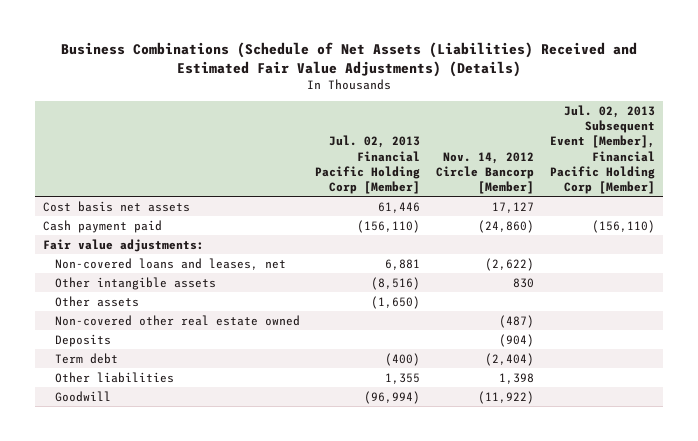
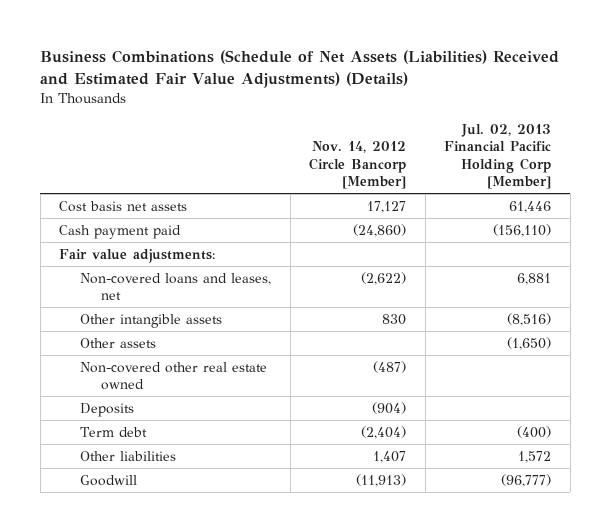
- | Jul. 02, 2013 Financial Pacific Holding Corp [Member] | Nov. 14, 2012 Circle Bancorp [Member] | Jul. 02, 2013 Subsequent Event [Member], Financial Pacific Holding Corp [Member]
+ | Nov. 14, 2012 Circle Bancorp [Member] | Jul. 02, 2013 Financial Pacific Holding Corp [Member]
- Other liabilities | 1,355 | 1,398 |
- Goodwill | (96,994) | (11,922) |
+ Other liabilities | 1,407 | 1,572
+ Goodwill | (11,913) | (96,777)

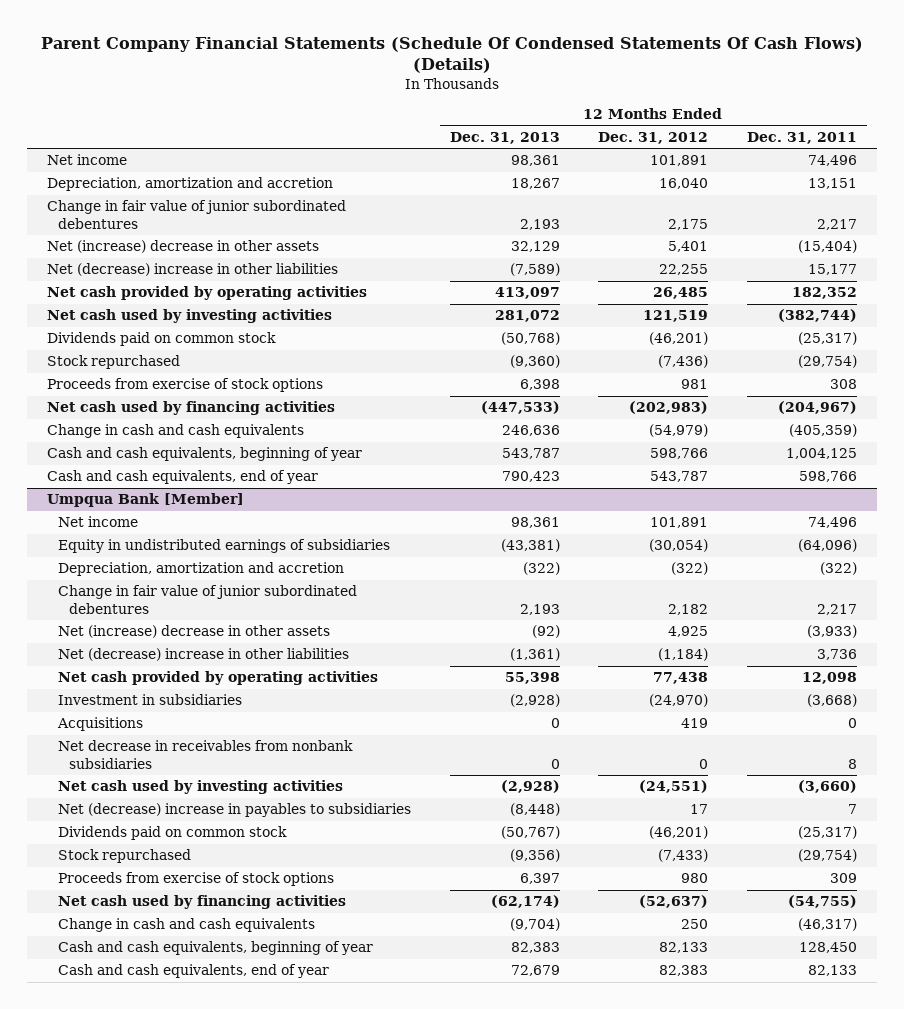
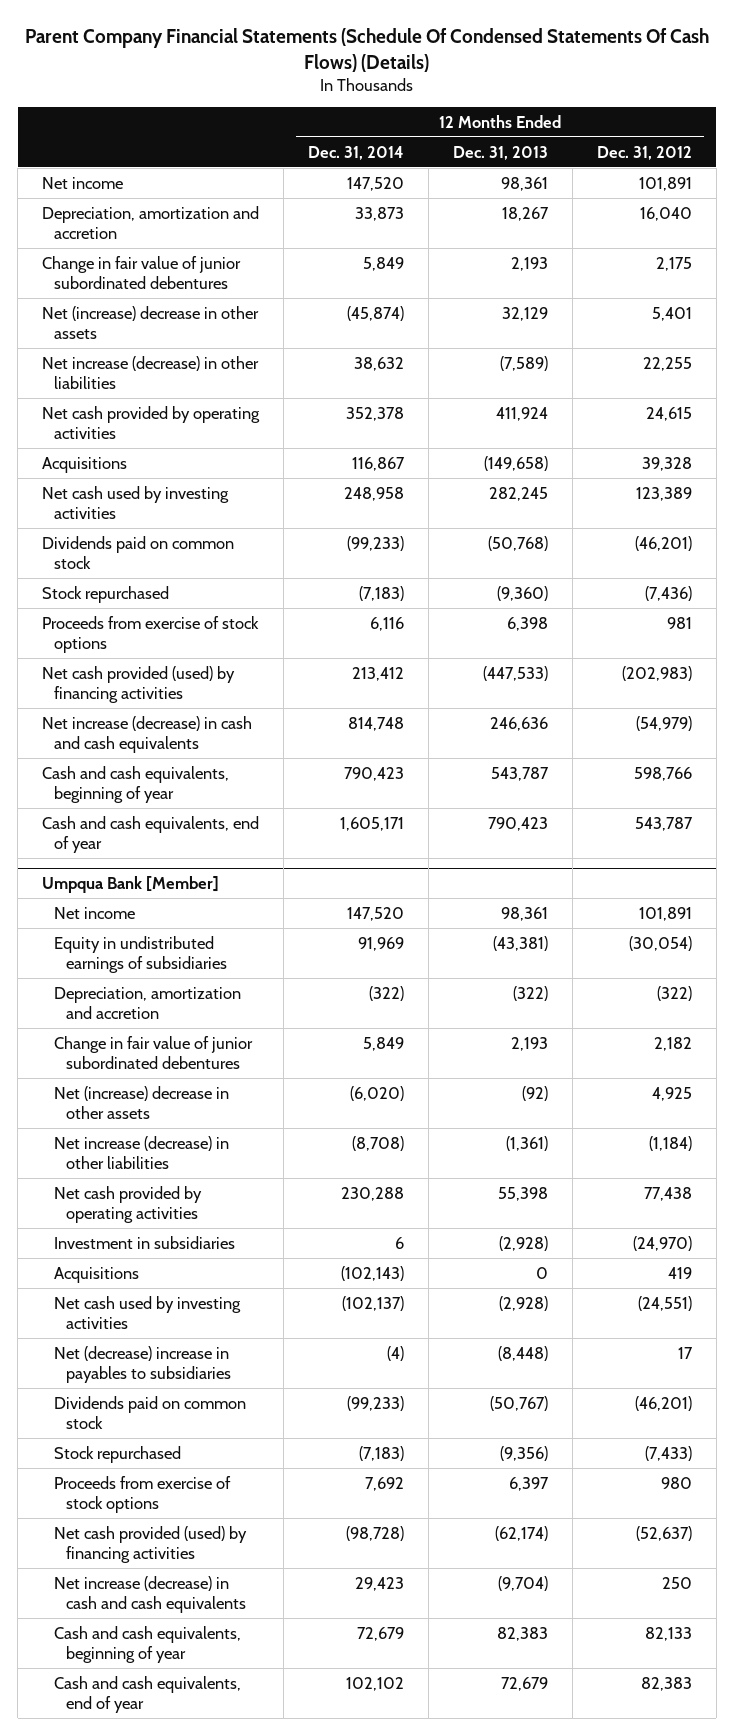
- | 12 Months Ended Dec. 31, 2013 | 12 Months Ended Dec. 31, 2012 | 12 Months Ended Dec. 31, 2011
+ | 12 Months Ended Dec. 31, 2014 | 12 Months Ended Dec. 31, 2013 | 12 Months Ended Dec. 31, 2012
- Net (decrease) increase in other liabilities | (7,589) | 22,255 | 15,177
- Net cash provided by operating activities | 413,097 | 26,485 | 182,352
- Net cash used by investing activities | 281,072 | 121,519 | (382,744)
+ Net increase (decrease) in other liabilities | 38,632 | (7,589) | 22,255
+ Net cash provided by operating activities | 352,378 | 411,924 | 24,615
+ Acquisitions | 116,867 | (149,658) | 39,328
+ Net cash used by investing activities | 248,958 | 282,245 | 123,389
- Net cash used by financing activities | (447,533) | (202,983) | (204,967)
- Change in cash and cash equivalents | 246,636 | (54,979) | (405,359)
+ Net cash provided (used) by financing activities | 213,412 | (447,533) | (202,983)
+ Net increase (decrease) in cash and cash equivalents | 814,748 | 246,636 | (54,979)
@ Umpqua Bank [Member]
- Net (decrease) increase in other liabilities | (1,361) | (1,184) | 3,736
+ Net increase (decrease) in other liabilities | (8,708) | (1,361) | (1,184)
- Net decrease in receivables from nonbank subsidiaries | 0 | 0 | 8
- Net cash used by financing activities | (62,174) | (52,637) | (54,755)
- Change in cash and cash equivalents | (9,704) | 250 | (46,317)
+ Net cash provided (used) by financing activities | (98,728) | (62,174) | (52,637)
+ Net increase (decrease) in cash and cash equivalents | 29,423 | (9,704) | 250

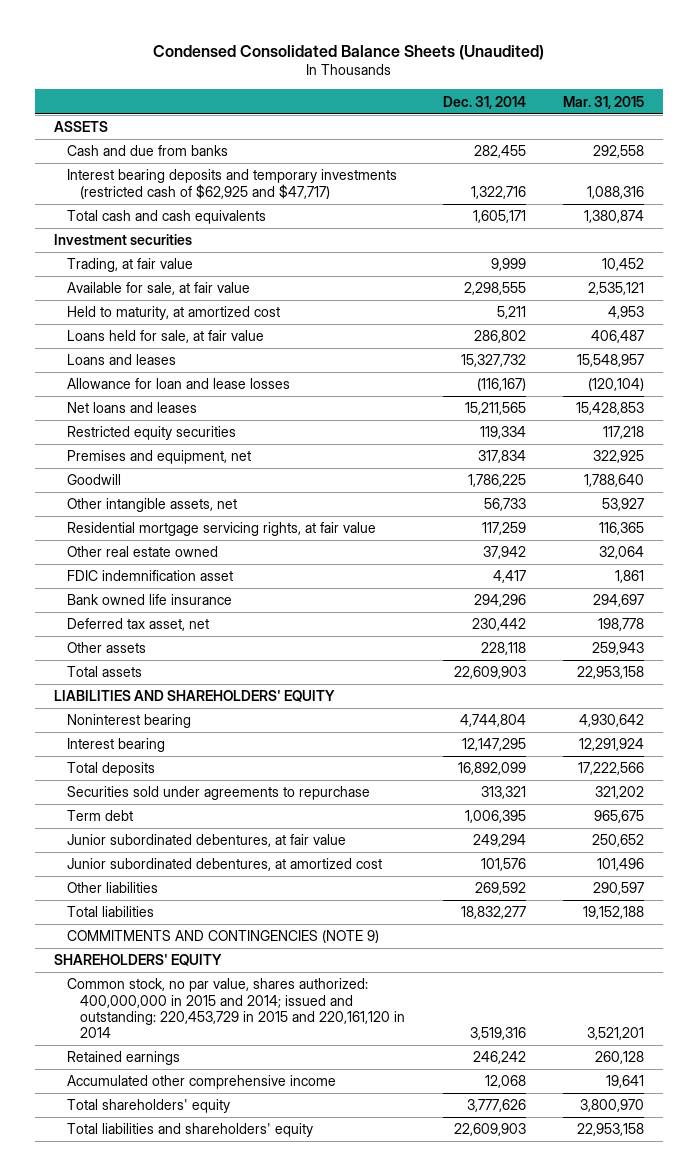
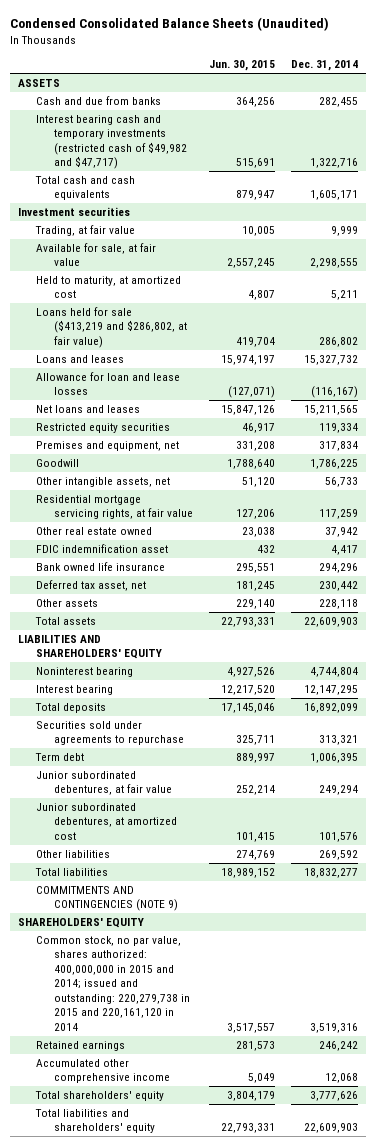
- | Dec. 31, 2014 | Mar. 31, 2015
+ | Jun. 30, 2015 | Dec. 31, 2014
- Interest bearing deposits and temporary investments (restricted cash of $62,925 and $47,717) | 1,322,716 | 1,088,316
+ Interest bearing cash and temporary investments (restricted cash of $49,982 and $47,717) | 515,691 | 1,322,716
- Loans held for sale, at fair value | 286,802 | 406,487
+ Loans held for sale ($413,219 and $286,802, at fair value) | 419,704 | 286,802
- Common stock, no par value, shares authorized: 400,000,000 in 2015 and 2014; issued and outstanding: 220,453,729 in 2015 and 220,161,120 in 2014 | 3,519,316 | 3,521,201
+ Common stock, no par value, shares authorized: 400,000,000 in 2015 and 2014; issued and outstanding: 220,279,738 in 2015 and 220,161,120 in 2014 | 3,517,557 | 3,519,316

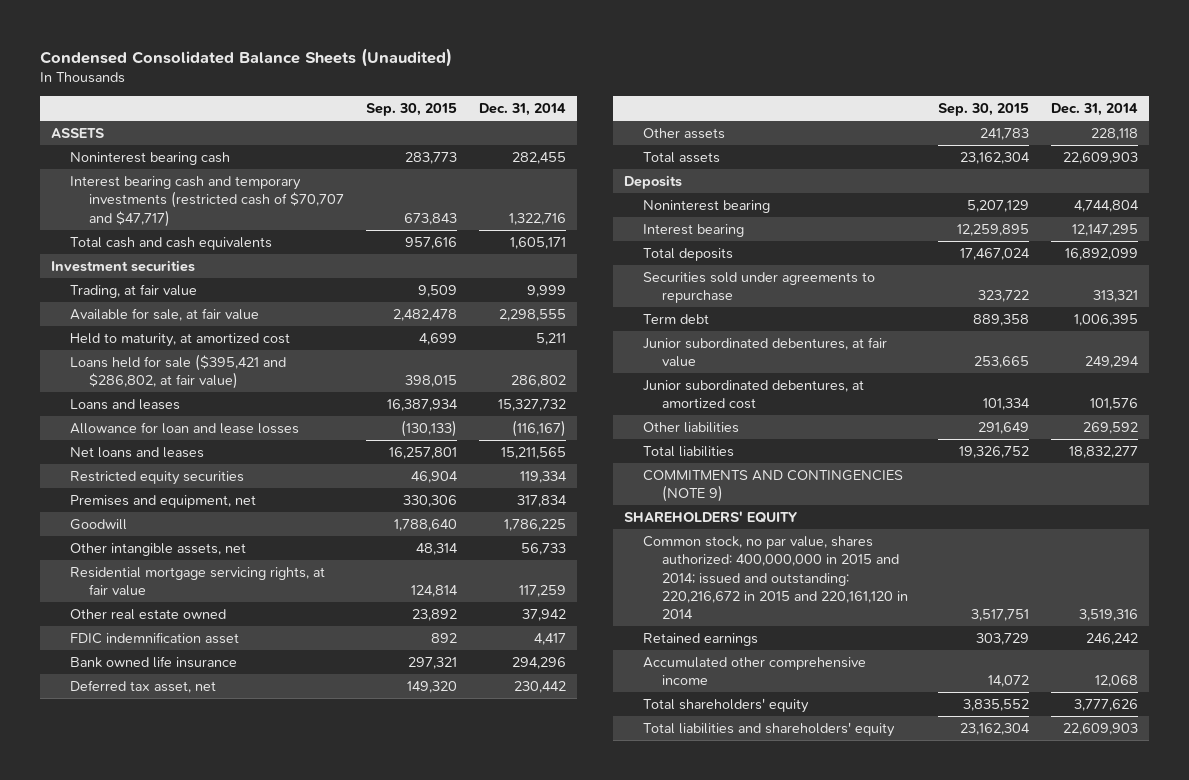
- | Jun. 30, 2015 | Dec. 31, 2014
+ | Sep. 30, 2015 | Dec. 31, 2014
- Cash and due from banks | 364,256 | 282,455
- Interest bearing cash and temporary investments (restricted cash of $49,982 and $47,717) | 515,691 | 1,322,716
+ Noninterest bearing cash | 283,773 | 282,455
+ Interest bearing cash and temporary investments (restricted cash of $70,707 and $47,717) | 673,843 | 1,322,716
- Loans held for sale ($413,219 and $286,802, at fair value) | 419,704 | 286,802
+ Loans held for sale ($395,421 and $286,802, at fair value) | 398,015 | 286,802
- LIABILITIES AND SHAREHOLDERS' EQUITY
+ Deposits
- Common stock, no par value, shares authorized: 400,000,000 in 2015 and 2014; issued and outstanding: 220,279,738 in 2015 and 220,161,120 in 2014 | 3,517,557 | 3,519,316
+ Common stock, no par value, shares authorized: 400,000,000 in 2015 and 2014; issued and outstanding: 220,216,672 in 2015 and 220,161,120 in 2014 | 3,517,751 | 3,519,316

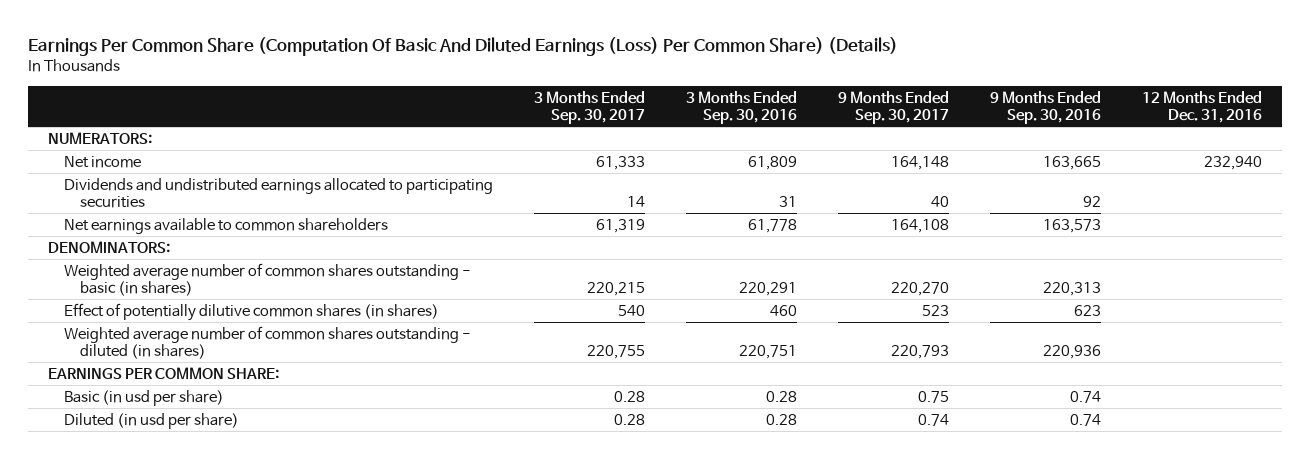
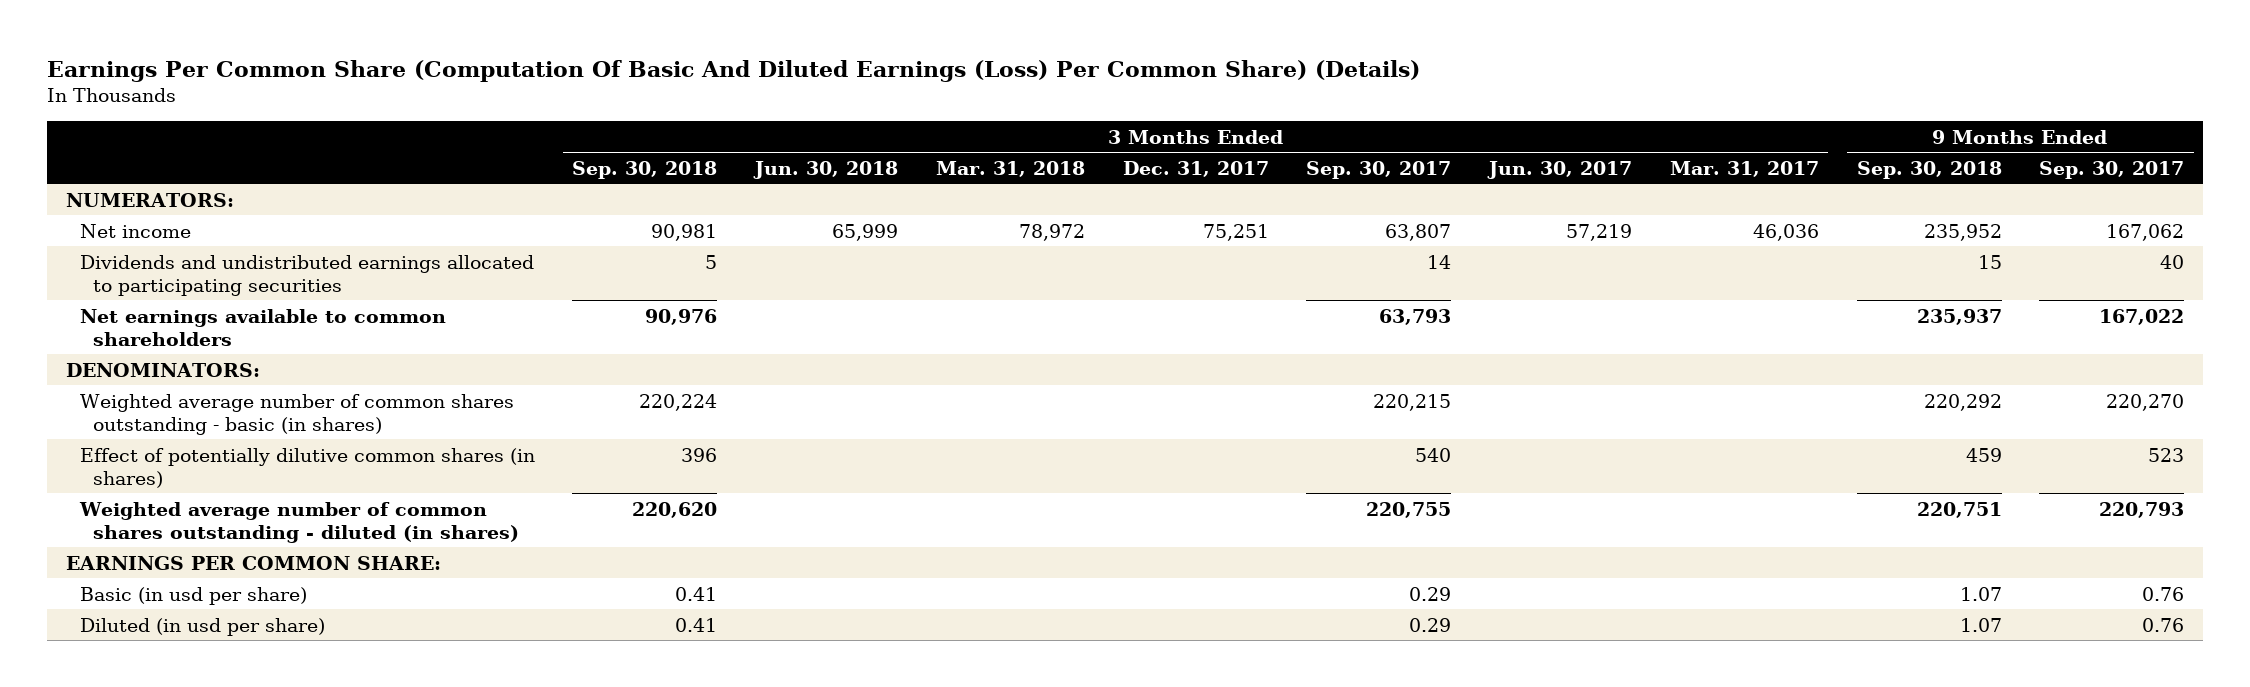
- | 3 Months Ended Sep. 30, 2017 | 3 Months Ended Sep. 30, 2016 | 9 Months Ended Sep. 30, 2017 | 9 Months Ended Sep. 30, 2016 | 12 Months Ended Dec. 31, 2016
+ | 3 Months Ended Sep. 30, 2018 | 3 Months Ended Jun. 30, 2018 | 3 Months Ended Mar. 31, 2018 | 3 Months Ended Dec. 31, 2017 | 3 Months Ended Sep. 30, 2017 | 3 Months Ended Jun. 30, 2017 | 3 Months Ended Mar. 31, 2017 | 9 Months Ended Sep. 30, 2018 | 9 Months Ended Sep. 30, 2017
- Net income | 61,333 | 61,809 | 164,148 | 163,665 | 232,940
+ Net income | 90,981 | 65,999 | 78,972 | 75,251 | 63,807 | 57,219 | 46,036 | 235,952 | 167,062
- Net earnings available to common shareholders | 61,319 | 61,778 | 164,108 | 163,573 |
+ Net earnings available to common shareholders | 90,976 | | | | 63,793 | | | 235,937 | 167,022
- Basic (in usd per share) | 0.28 | 0.28 | 0.75 | 0.74 |
- Diluted (in usd per share) | 0.28 | 0.28 | 0.74 | 0.74 |
+ Basic (in usd per share) | 0.41 | | | | 0.29 | | | 1.07 | 0.76
+ Diluted (in usd per share) | 0.41 | | | | 0.29 | | | 1.07 | 0.76

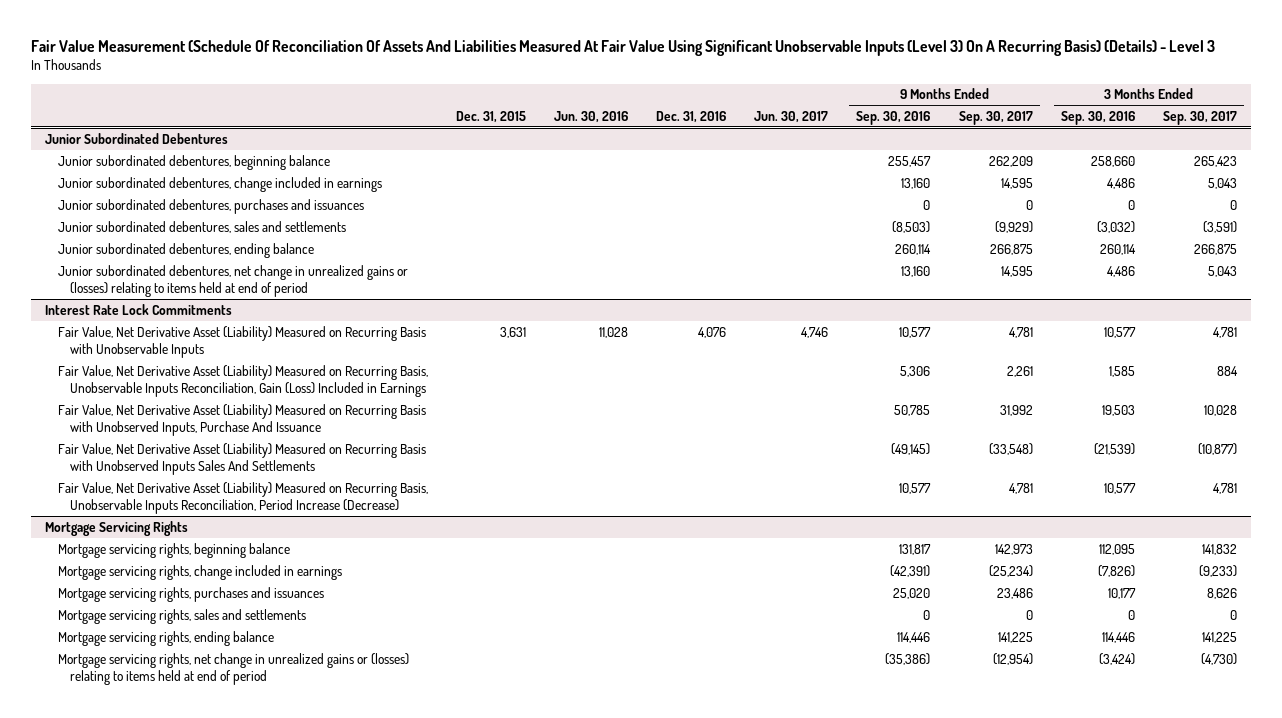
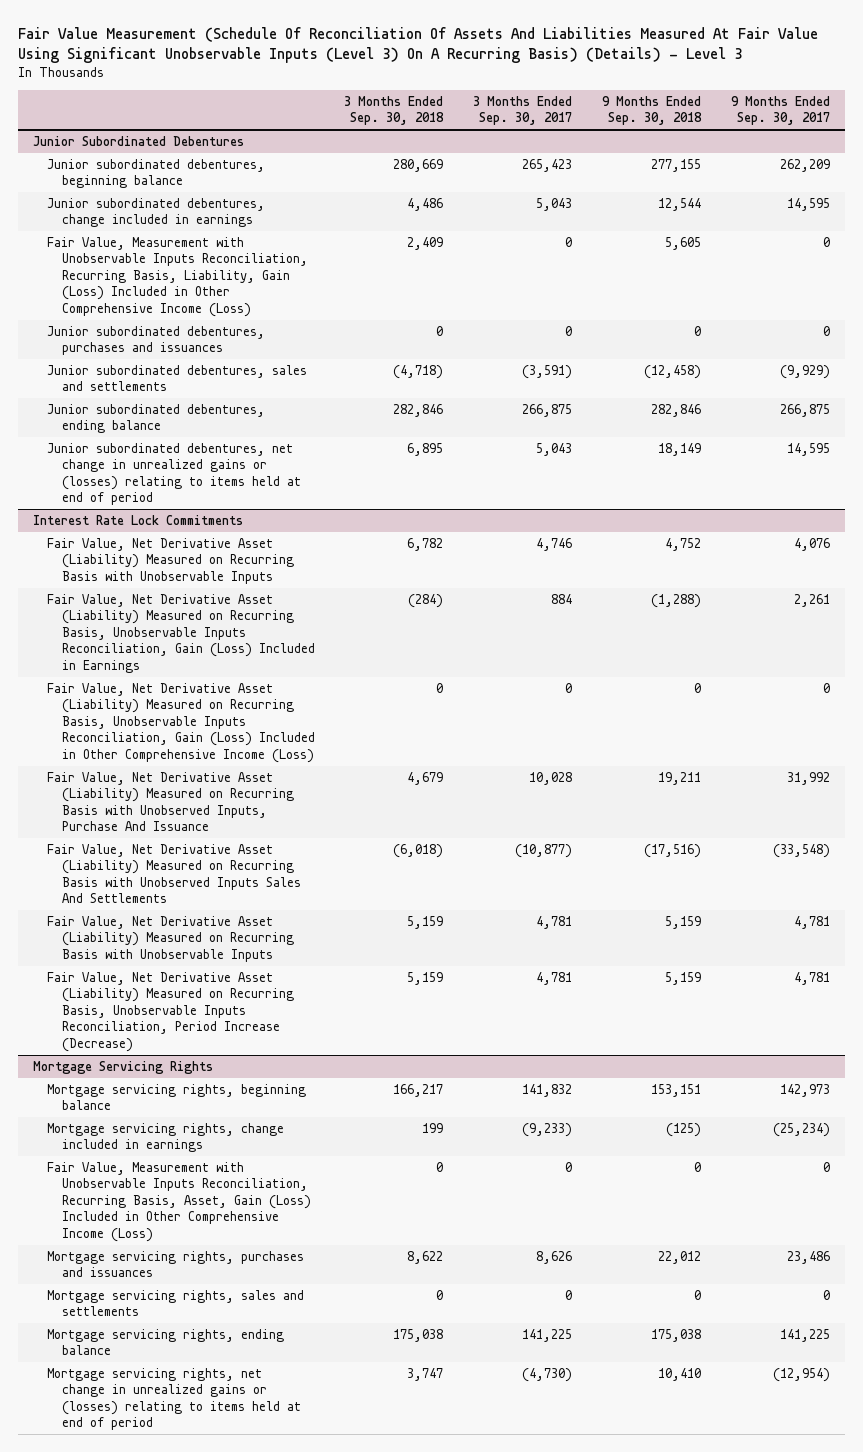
- | Dec. 31, 2015 | Jun. 30, 2016 | Dec. 31, 2016 | Jun. 30, 2017 | 9 Months Ended Sep. 30, 2016 | 9 Months Ended Sep. 30, 2017 | 3 Months Ended Sep. 30, 2016 | 3 Months Ended Sep. 30, 2017
+ | 3 Months Ended Sep. 30, 2018 | 3 Months Ended Sep. 30, 2017 | 9 Months Ended Sep. 30, 2018 | 9 Months Ended Sep. 30, 2017
@ Junior Subordinated Debentures
+ Fair Value, Measurement with Unobservable Inputs Reconciliation, Recurring Basis, Liability, Gain (Loss) Included in Other Comprehensive Income (Loss) | 2,409 | 0 | 5,605 | 0
@ Interest Rate Lock Commitments
+ Fair Value, Net Derivative Asset (Liability) Measured on Recurring Basis with Unobservable Inputs | 6,782 | 4,746 | 4,752 | 4,076
+ Fair Value, Net Derivative Asset (Liability) Measured on Recurring Basis, Unobservable Inputs Reconciliation, Gain (Loss) Included in Other Comprehensive Income (Loss) | 0 | 0 | 0 | 0
moved down: Fair Value, Net Derivative Asset (Liability) Measured on Recurring Basis with Unobservable Inputs | 5,159 | 4,781 | 5,159 | 4,781
@ Mortgage Servicing Rights
+ Fair Value, Measurement with Unobservable Inputs Reconciliation, Recurring Basis, Asset, Gain (Loss) Included in Other Comprehensive Income (Loss) | 0 | 0 | 0 | 0

